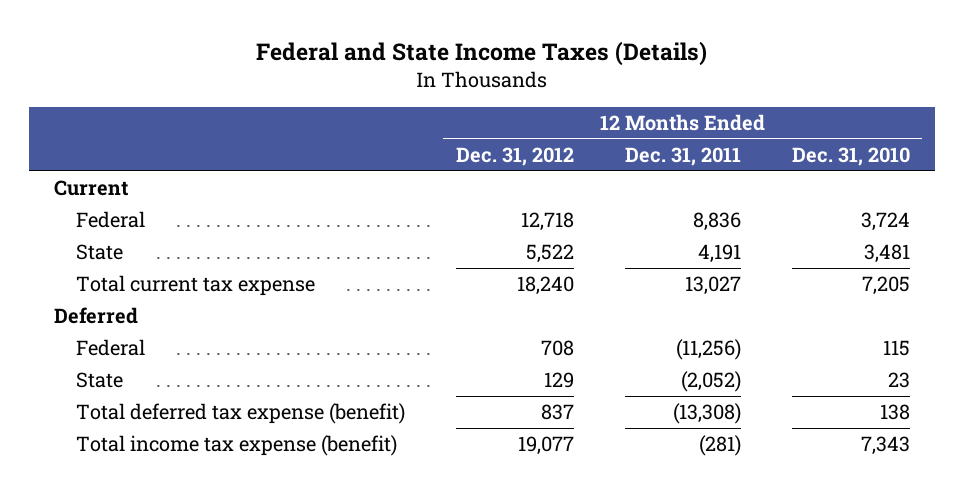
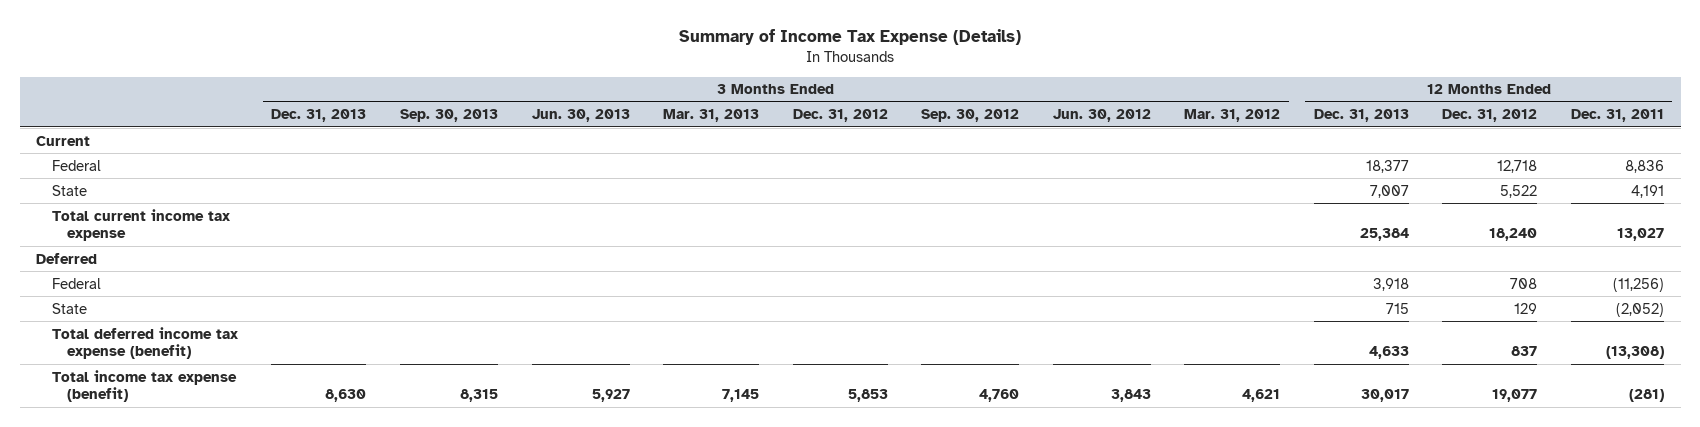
- Federal and State Income Taxes (Details)
+ Summary of Income Tax Expense (Details)
- | 12 Months Ended Dec. 31, 2012 | 12 Months Ended Dec. 31, 2011 | 12 Months Ended Dec. 31, 2010
+ | 3 Months Ended Dec. 31, 2013 | 3 Months Ended Sep. 30, 2013 | 3 Months Ended Jun. 30, 2013 | 3 Months Ended Mar. 31, 2013 | 3 Months Ended Dec. 31, 2012 | 3 Months Ended Sep. 30, 2012 | 3 Months Ended Jun. 30, 2012 | 3 Months Ended Mar. 31, 2012 | 12 Months Ended Dec. 31, 2013 | 12 Months Ended Dec. 31, 2012 | 12 Months Ended Dec. 31, 2011
- Total current tax expense | 18,240 | 13,027 | 7,205
+ Total current income tax expense | | | | | | | | | 25,384 | 18,240 | 13,027
- Total deferred tax expense (benefit) | 837 | (13,308) | 138
+ Total deferred income tax expense (benefit) | | | | | | | | | 4,633 | 837 | (13,308)

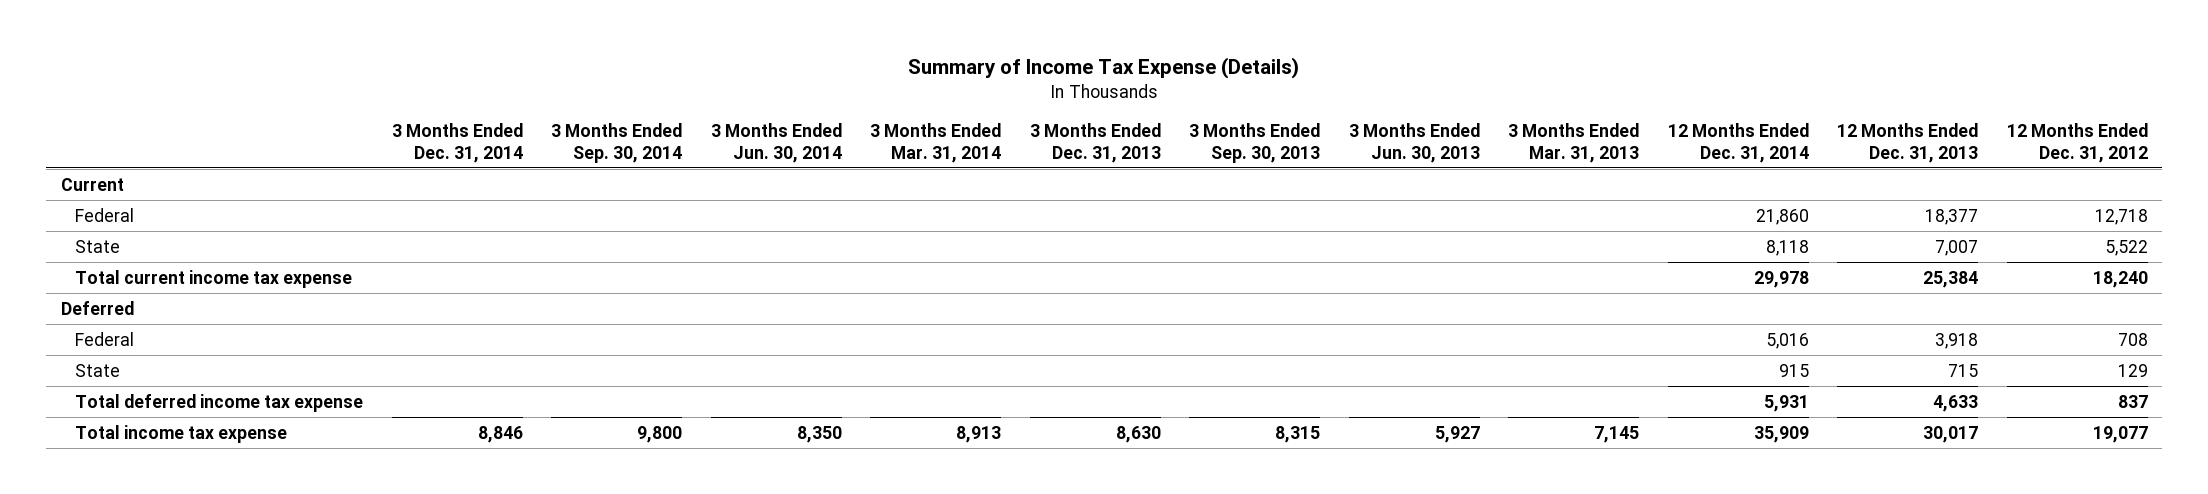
- | 3 Months Ended Dec. 31, 2013 | 3 Months Ended Sep. 30, 2013 | 3 Months Ended Jun. 30, 2013 | 3 Months Ended Mar. 31, 2013 | 3 Months Ended Dec. 31, 2012 | 3 Months Ended Sep. 30, 2012 | 3 Months Ended Jun. 30, 2012 | 3 Months Ended Mar. 31, 2012 | 12 Months Ended Dec. 31, 2013 | 12 Months Ended Dec. 31, 2012 | 12 Months Ended Dec. 31, 2011
+ | 3 Months Ended Dec. 31, 2014 | 3 Months Ended Sep. 30, 2014 | 3 Months Ended Jun. 30, 2014 | 3 Months Ended Mar. 31, 2014 | 3 Months Ended Dec. 31, 2013 | 3 Months Ended Sep. 30, 2013 | 3 Months Ended Jun. 30, 2013 | 3 Months Ended Mar. 31, 2013 | 12 Months Ended Dec. 31, 2014 | 12 Months Ended Dec. 31, 2013 | 12 Months Ended Dec. 31, 2012
- Total deferred income tax expense (benefit) | | | | | | | | | 4,633 | 837 | (13,308)
- Total income tax expense (benefit) | 8,630 | 8,315 | 5,927 | 7,145 | 5,853 | 4,760 | 3,843 | 4,621 | 30,017 | 19,077 | (281)
+ Total deferred income tax expense | | | | | | | | | 5,931 | 4,633 | 837
+ Total income tax expense | 8,846 | 9,800 | 8,350 | 8,913 | 8,630 | 8,315 | 5,927 | 7,145 | 35,909 | 30,017 | 19,077

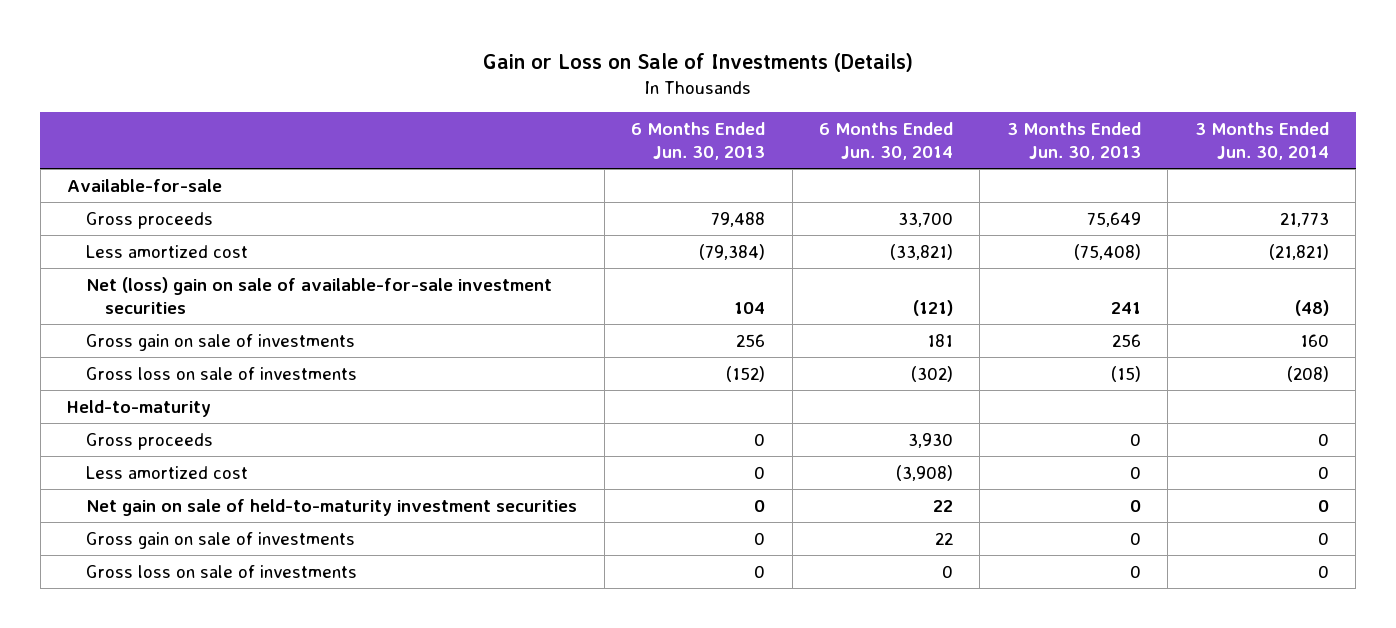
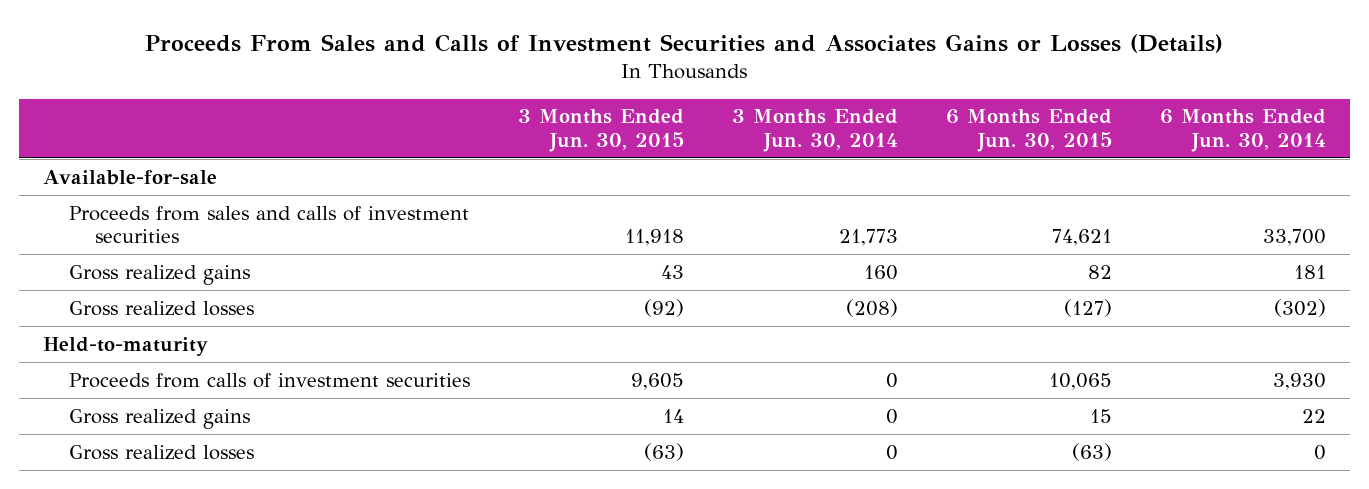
- Gain or Loss on Sale of Investments (Details)
+ Proceeds From Sales and Calls of Investment Securities and Associates Gains or Losses (Details)
- | 6 Months Ended Jun. 30, 2013 | 6 Months Ended Jun. 30, 2014 | 3 Months Ended Jun. 30, 2013 | 3 Months Ended Jun. 30, 2014
+ | 3 Months Ended Jun. 30, 2015 | 3 Months Ended Jun. 30, 2014 | 6 Months Ended Jun. 30, 2015 | 6 Months Ended Jun. 30, 2014
- Gross proceeds | 79,488 | 33,700 | 75,649 | 21,773
- Less amortized cost | (79,384) | (33,821) | (75,408) | (21,821)
- Net (loss) gain on sale of available-for-sale investment securities | 104 | (121) | 241 | (48)
- Gross gain on sale of investments | 256 | 181 | 256 | 160
- Gross loss on sale of investments | (152) | (302) | (15) | (208)
+ Proceeds from sales and calls of investment securities | 11,918 | 21,773 | 74,621 | 33,700
+ Gross realized gains | 43 | 160 | 82 | 181
+ Gross realized losses | (92) | (208) | (127) | (302)
- Gross proceeds | 0 | 3,930 | 0 | 0
- Less amortized cost | 0 | (3,908) | 0 | 0
- Net gain on sale of held-to-maturity investment securities | 0 | 22 | 0 | 0
- Gross gain on sale of investments | 0 | 22 | 0 | 0
- Gross loss on sale of investments | 0 | 0 | 0 | 0
+ Proceeds from calls of investment securities | 9,605 | 0 | 10,065 | 3,930
+ Gross realized gains | 14 | 0 | 15 | 22
+ Gross realized losses | (63) | 0 | (63) | 0

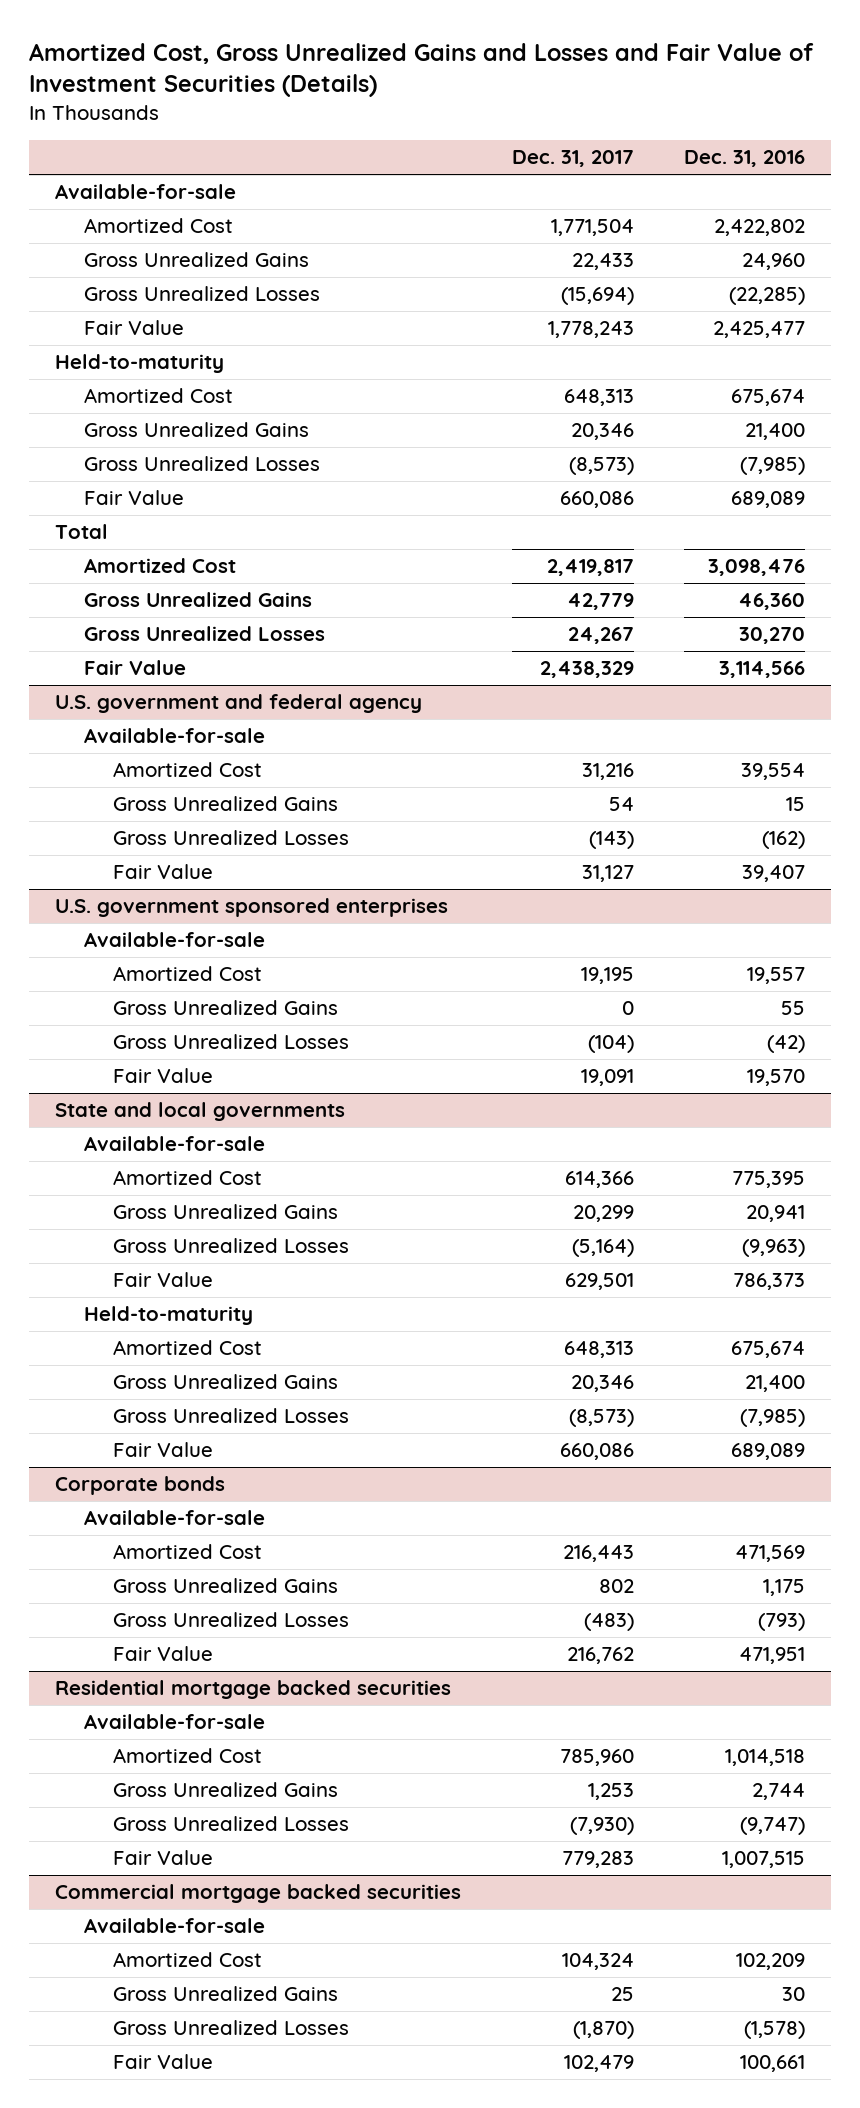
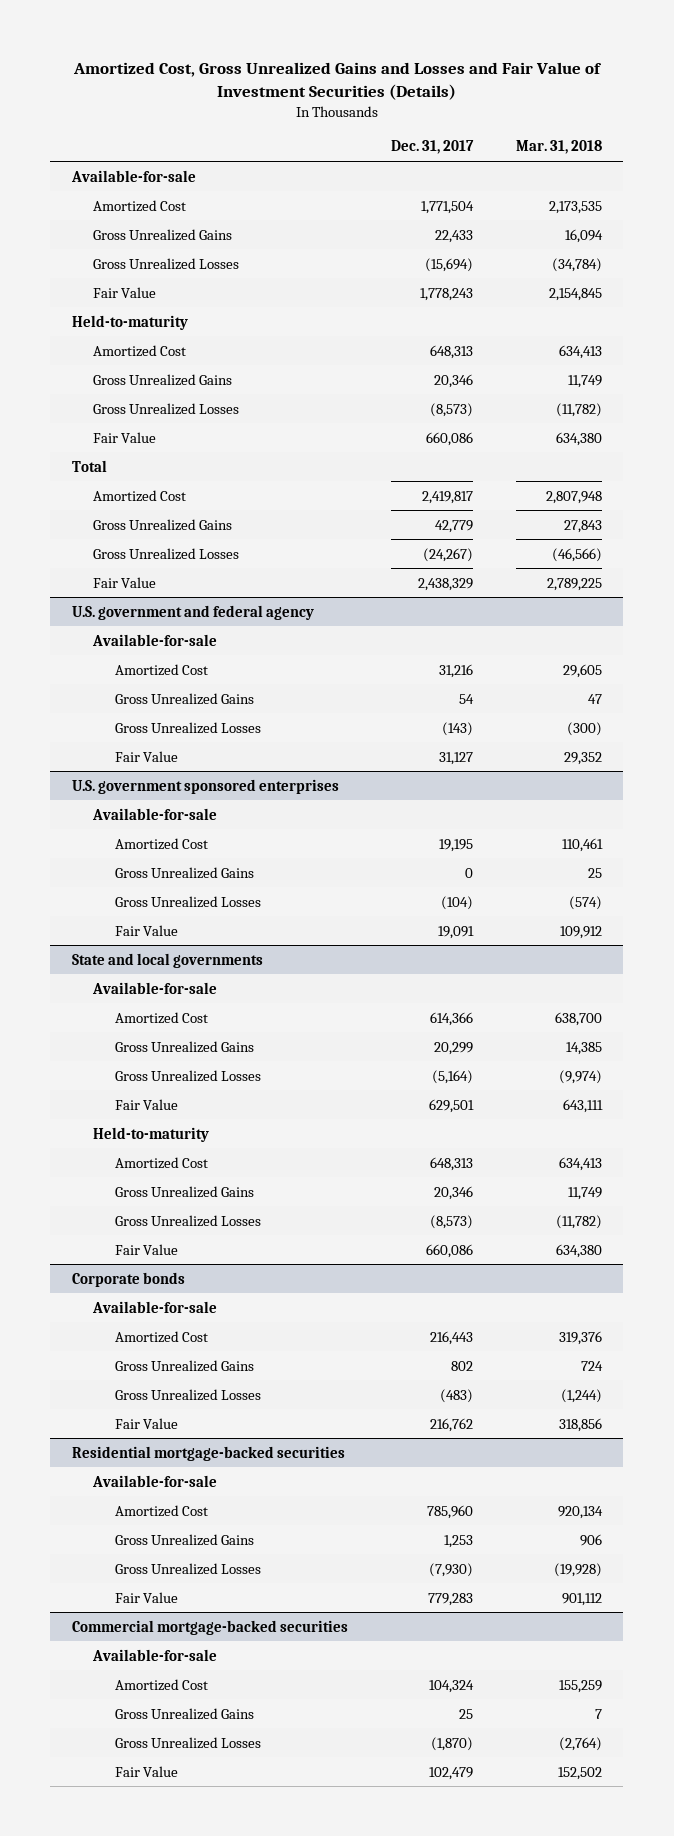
- | Dec. 31, 2017 | Dec. 31, 2016
+ | Dec. 31, 2017 | Mar. 31, 2018
- Gross Unrealized Losses | 24,267 | 30,270
+ Gross Unrealized Losses | (24,267) | (46,566)
- Residential mortgage backed securities
+ Residential mortgage-backed securities
- Commercial mortgage backed securities
+ Commercial mortgage-backed securities

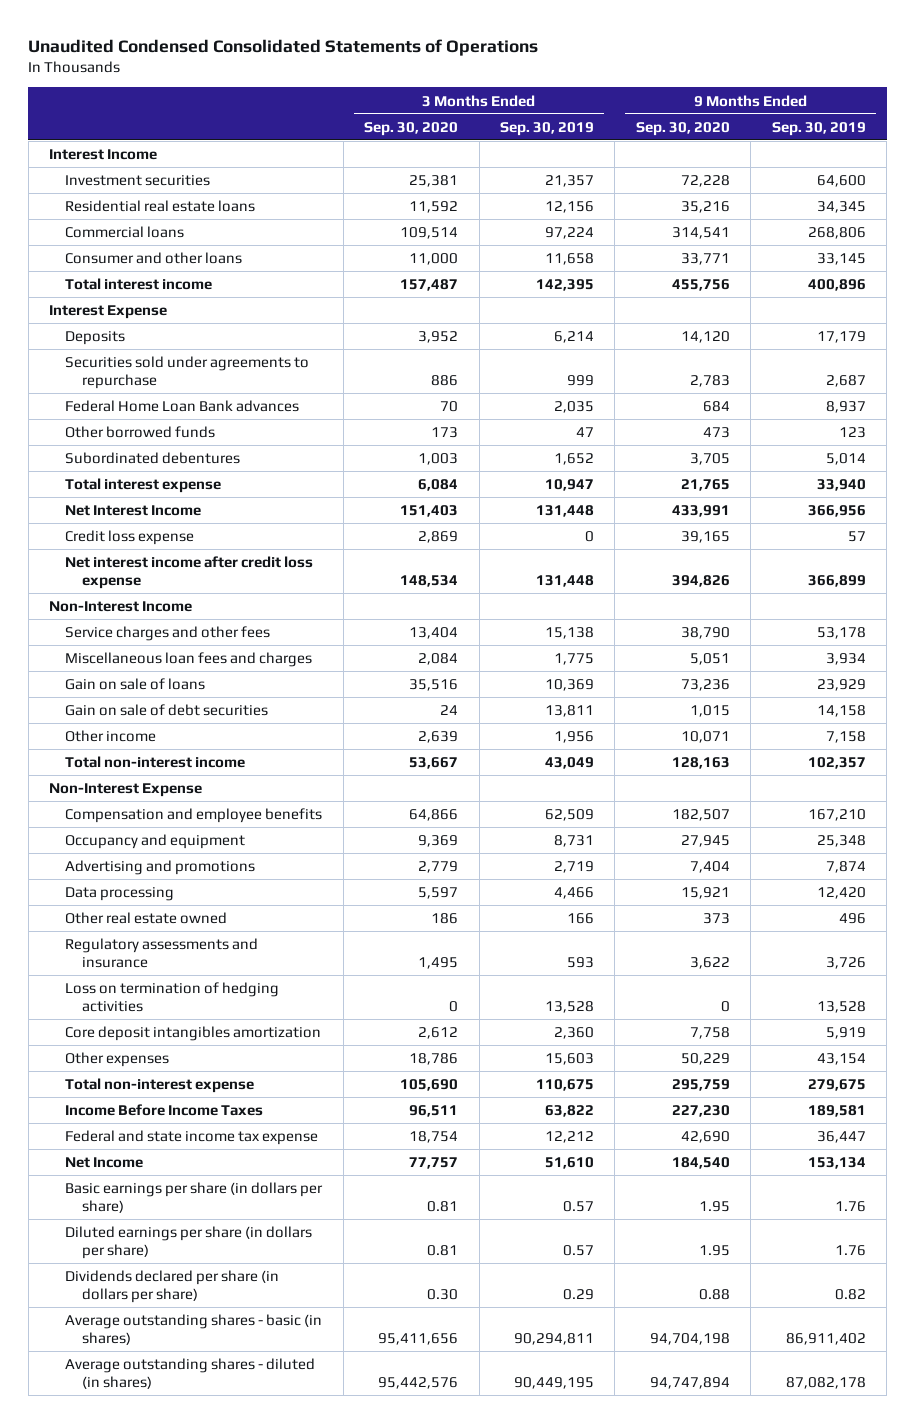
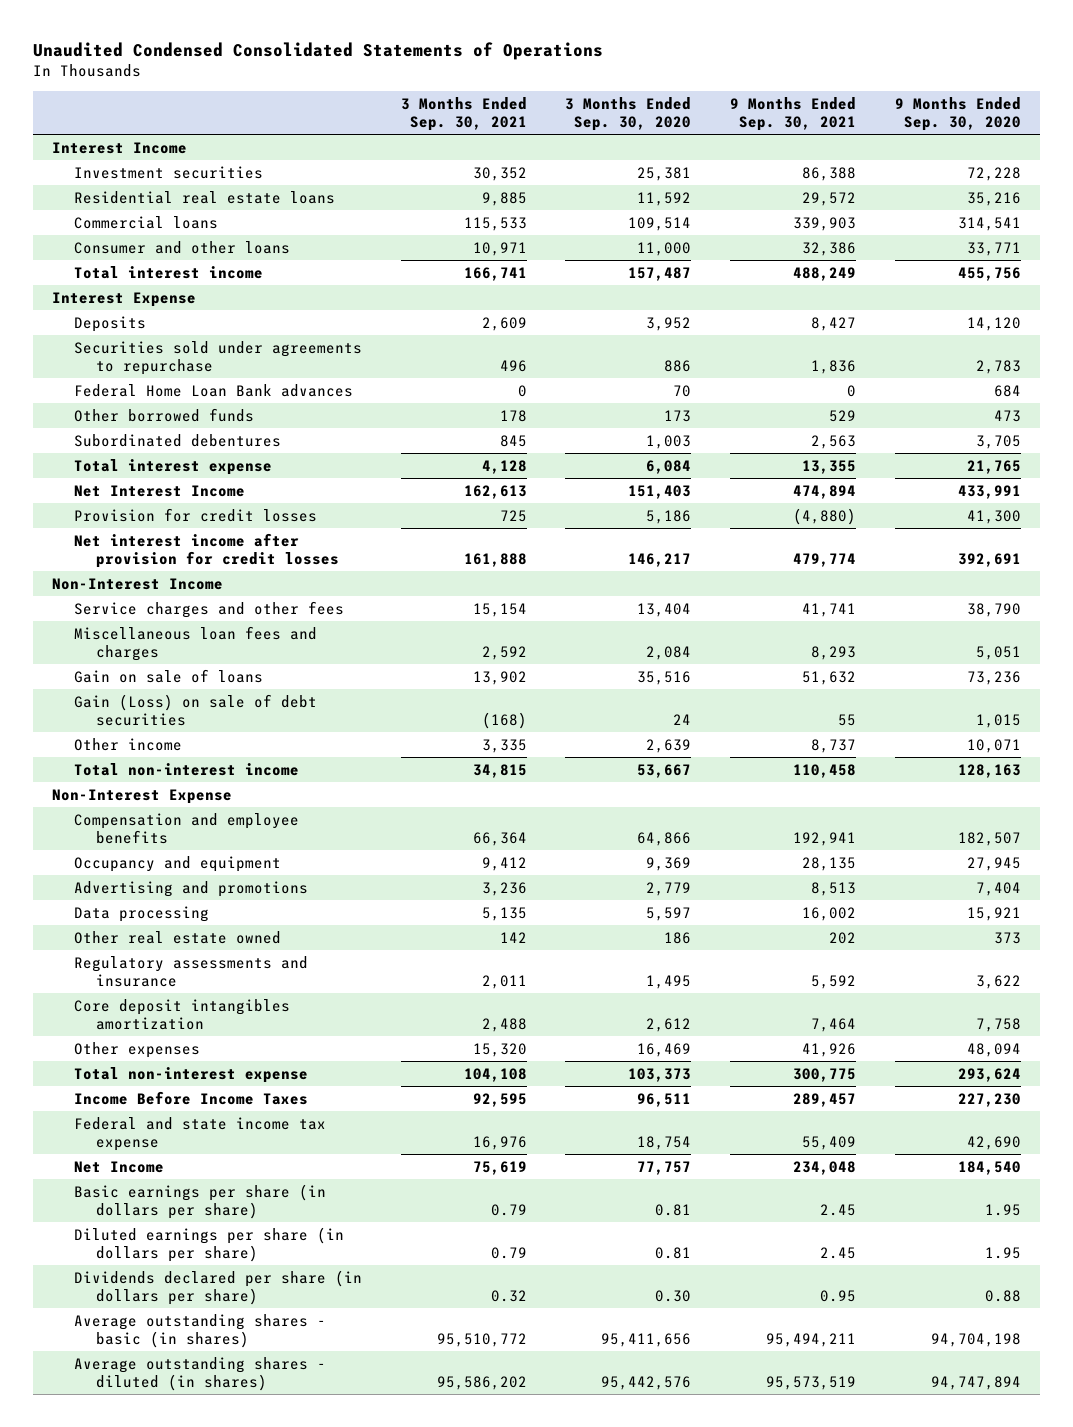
- | 3 Months Ended Sep. 30, 2020 | 3 Months Ended Sep. 30, 2019 | 9 Months Ended Sep. 30, 2020 | 9 Months Ended Sep. 30, 2019
+ | 3 Months Ended Sep. 30, 2021 | 3 Months Ended Sep. 30, 2020 | 9 Months Ended Sep. 30, 2021 | 9 Months Ended Sep. 30, 2020
- Credit loss expense | 2,869 | 0 | 39,165 | 57
- Net interest income after credit loss expense | 148,534 | 131,448 | 394,826 | 366,899
+ Provision for credit losses | 725 | 5,186 | (4,880) | 41,300
+ Net interest income after provision for credit losses | 161,888 | 146,217 | 479,774 | 392,691
- Gain on sale of debt securities | 24 | 13,811 | 1,015 | 14,158
+ Gain (Loss) on sale of debt securities | (168) | 24 | 55 | 1,015
- Loss on termination of hedging activities | 0 | 13,528 | 0 | 13,528
- Other expenses | 18,786 | 15,603 | 50,229 | 43,154
- Total non-interest expense | 105,690 | 110,675 | 295,759 | 279,675
+ Other expenses | 15,320 | 16,469 | 41,926 | 48,094
+ Total non-interest expense | 104,108 | 103,373 | 300,775 | 293,624

